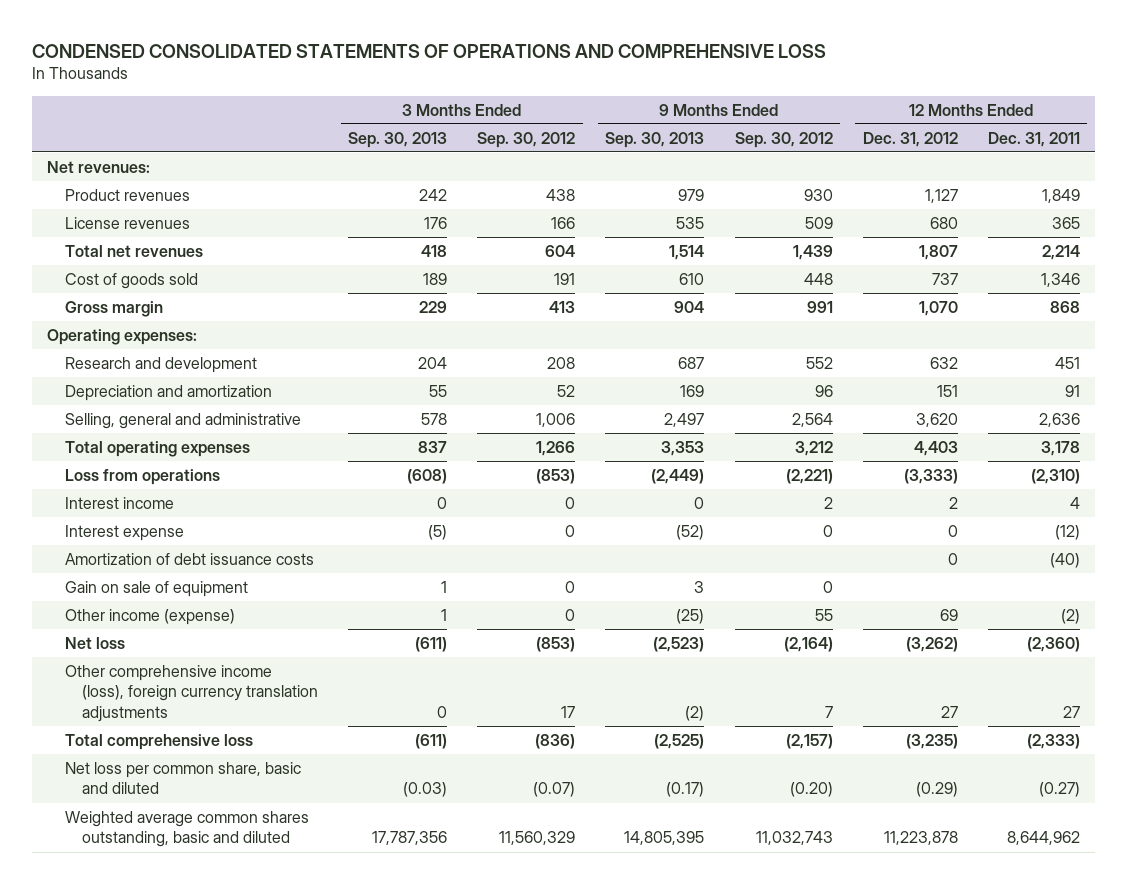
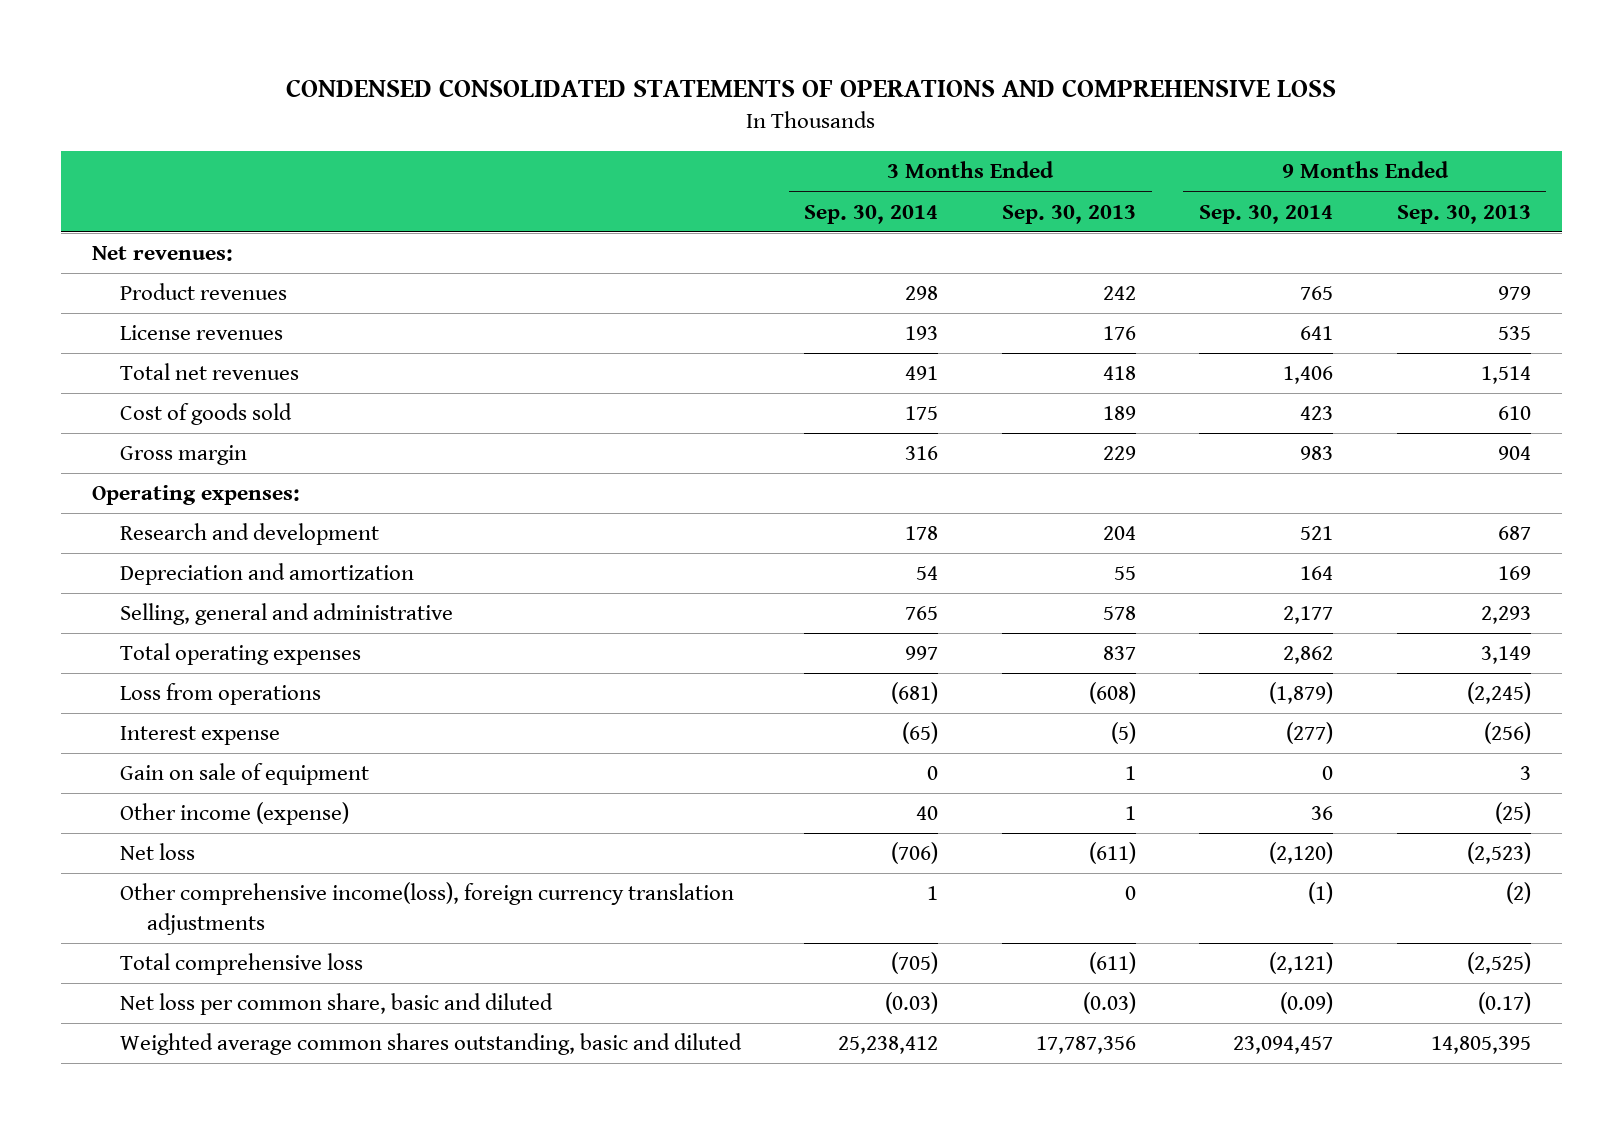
- | 3 Months Ended Sep. 30, 2013 | 3 Months Ended Sep. 30, 2012 | 9 Months Ended Sep. 30, 2013 | 9 Months Ended Sep. 30, 2012 | 12 Months Ended Dec. 31, 2012 | 12 Months Ended Dec. 31, 2011
+ | 3 Months Ended Sep. 30, 2014 | 3 Months Ended Sep. 30, 2013 | 9 Months Ended Sep. 30, 2014 | 9 Months Ended Sep. 30, 2013
- Selling, general and administrative | 578 | 1,006 | 2,497 | 2,564 | 3,620 | 2,636
- Total operating expenses | 837 | 1,266 | 3,353 | 3,212 | 4,403 | 3,178
- Loss from operations | (608) | (853) | (2,449) | (2,221) | (3,333) | (2,310)
- Interest income | 0 | 0 | 0 | 2 | 2 | 4
- Interest expense | (5) | 0 | (52) | 0 | 0 | (12)
- Amortization of debt issuance costs | | | | | 0 | (40)
+ Selling, general and administrative | 765 | 578 | 2,177 | 2,293
+ Total operating expenses | 997 | 837 | 2,862 | 3,149
+ Loss from operations | (681) | (608) | (1,879) | (2,245)
+ Interest expense | (65) | (5) | (277) | (256)
- Other comprehensive income (loss), foreign currency translation adjustments | 0 | 17 | (2) | 7 | 27 | 27
+ Other comprehensive income(loss), foreign currency translation adjustments | 1 | 0 | (1) | (2)

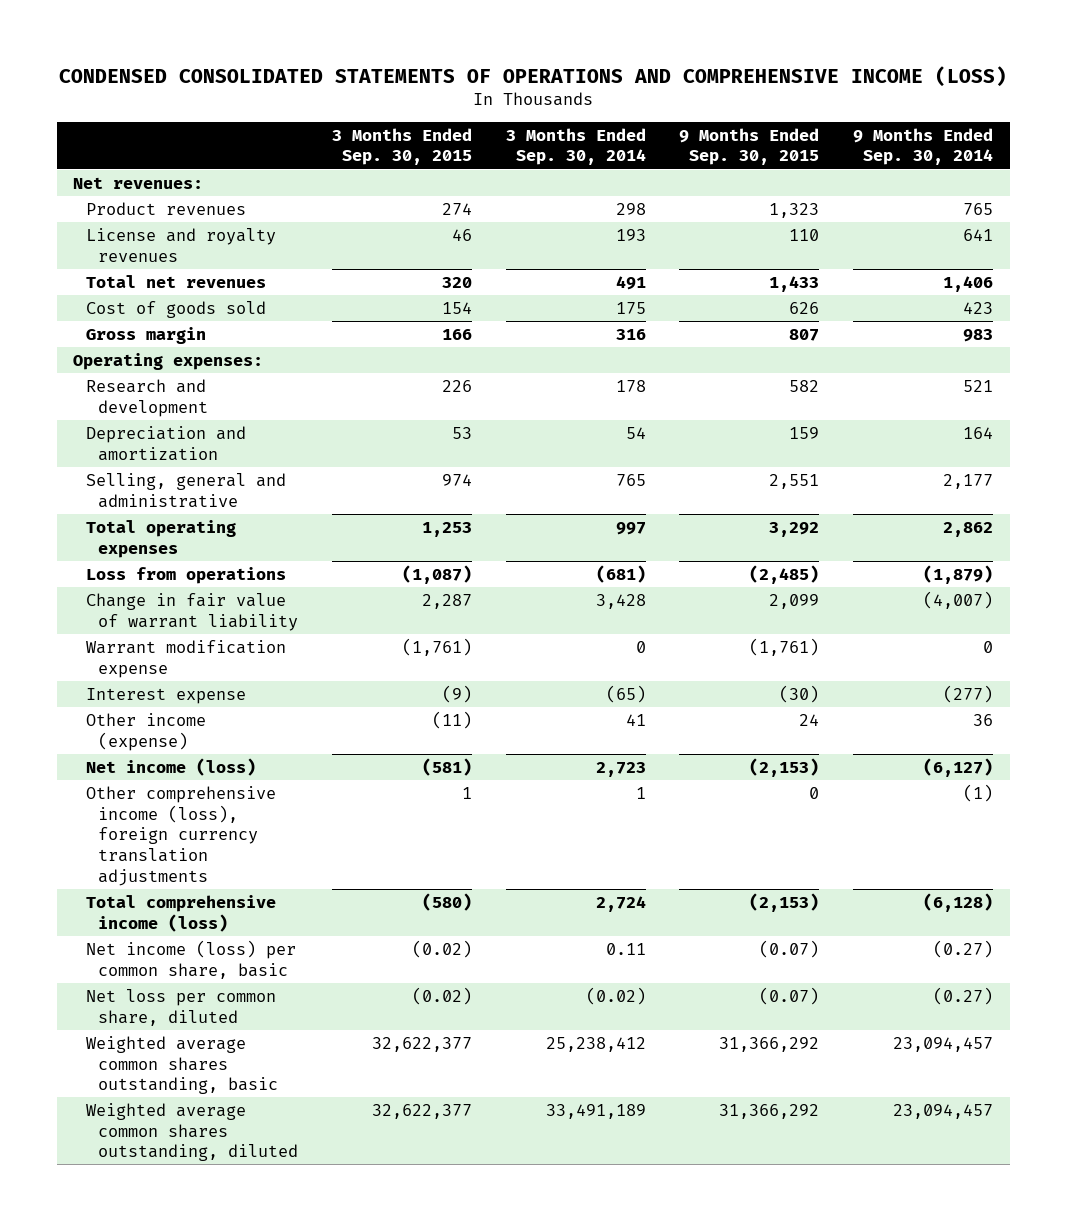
- CONDENSED CONSOLIDATED STATEMENTS OF OPERATIONS AND COMPREHENSIVE LOSS
+ CONDENSED CONSOLIDATED STATEMENTS OF OPERATIONS AND COMPREHENSIVE INCOME (LOSS)
- | 3 Months Ended Sep. 30, 2014 | 3 Months Ended Sep. 30, 2013 | 9 Months Ended Sep. 30, 2014 | 9 Months Ended Sep. 30, 2013
+ | 3 Months Ended Sep. 30, 2015 | 3 Months Ended Sep. 30, 2014 | 9 Months Ended Sep. 30, 2015 | 9 Months Ended Sep. 30, 2014
- License revenues | 193 | 176 | 641 | 535
+ License and royalty revenues | 46 | 193 | 110 | 641
+ Change in fair value of warrant liability | 2,287 | 3,428 | 2,099 | (4,007)
+ Warrant modification expense | (1,761) | 0 | (1,761) | 0
- Gain on sale of equipment | 0 | 1 | 0 | 3
- Other income (expense) | 40 | 1 | 36 | (25)
- Net loss | (706) | (611) | (2,120) | (2,523)
- Other comprehensive income(loss), foreign currency translation adjustments | 1 | 0 | (1) | (2)
- Total comprehensive loss | (705) | (611) | (2,121) | (2,525)
- Net loss per common share, basic and diluted | (0.03) | (0.03) | (0.09) | (0.17)
- Weighted average common shares outstanding, basic and diluted | 25,238,412 | 17,787,356 | 23,094,457 | 14,805,395
+ Other income (expense) | (11) | 41 | 24 | 36
+ Net income (loss) | (581) | 2,723 | (2,153) | (6,127)
+ Other comprehensive income (loss), foreign currency translation adjustments | 1 | 1 | 0 | (1)
+ Total comprehensive income (loss) | (580) | 2,724 | (2,153) | (6,128)
+ Net income (loss) per common share, basic | (0.02) | 0.11 | (0.07) | (0.27)
+ Net loss per common share, diluted | (0.02) | (0.02) | (0.07) | (0.27)
+ Weighted average common shares outstanding, basic | 32,622,377 | 25,238,412 | 31,366,292 | 23,094,457
+ Weighted average common shares outstanding, diluted | 32,622,377 | 33,491,189 | 31,366,292 | 23,094,457

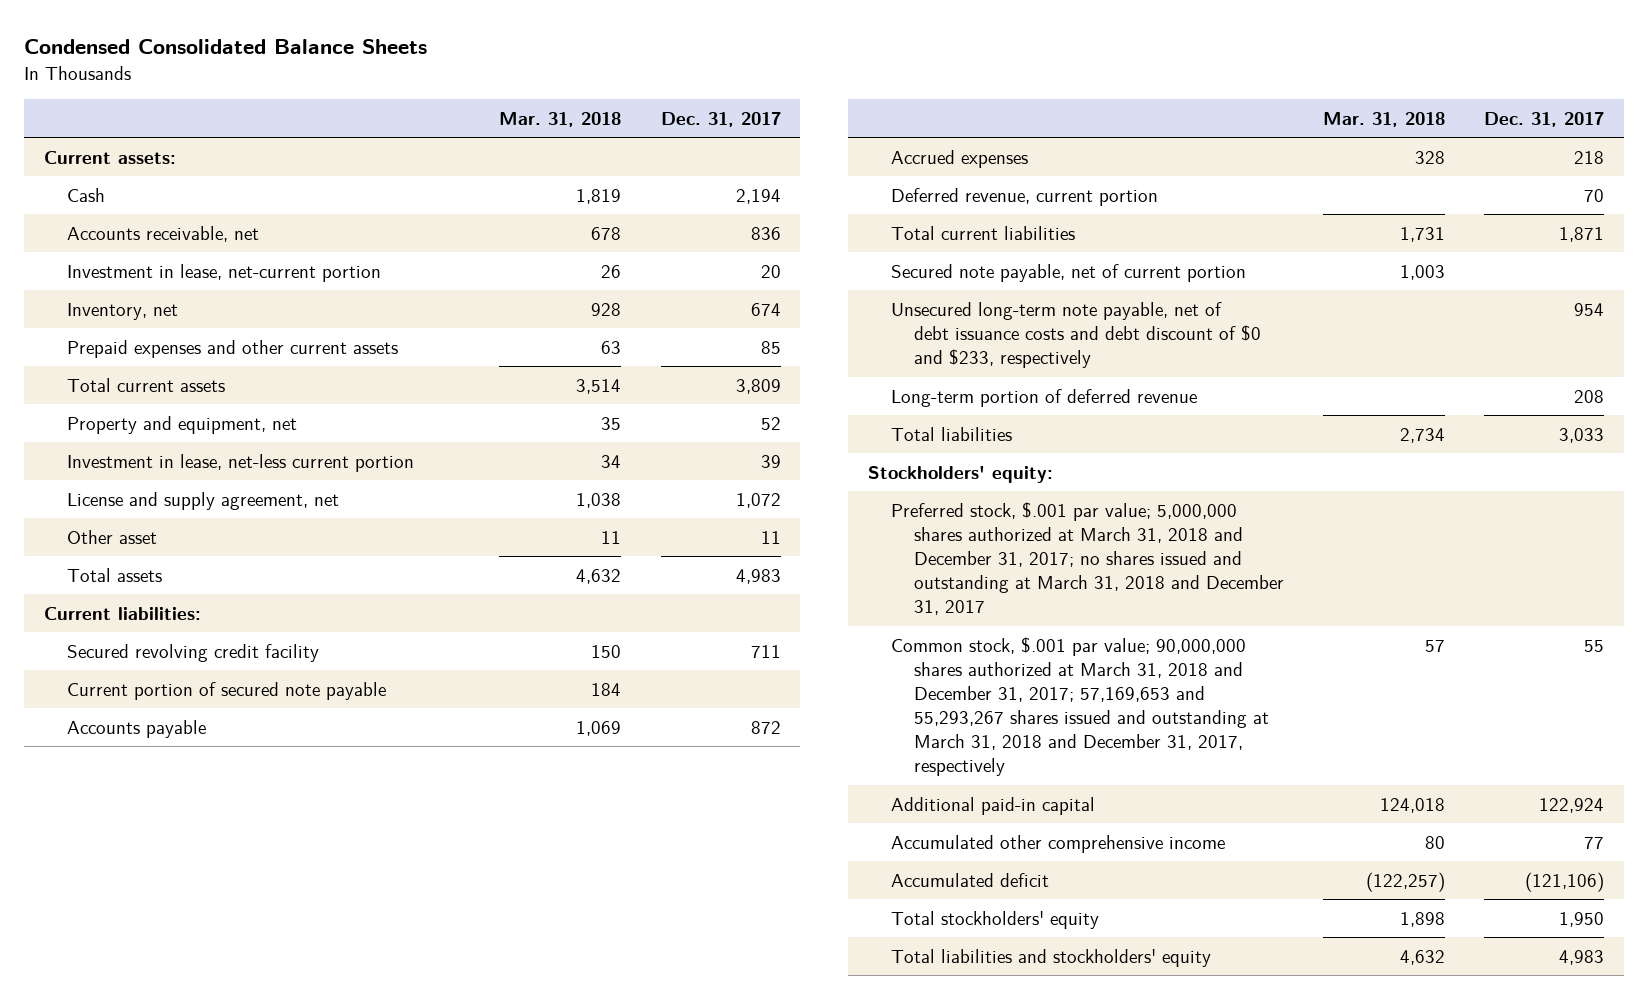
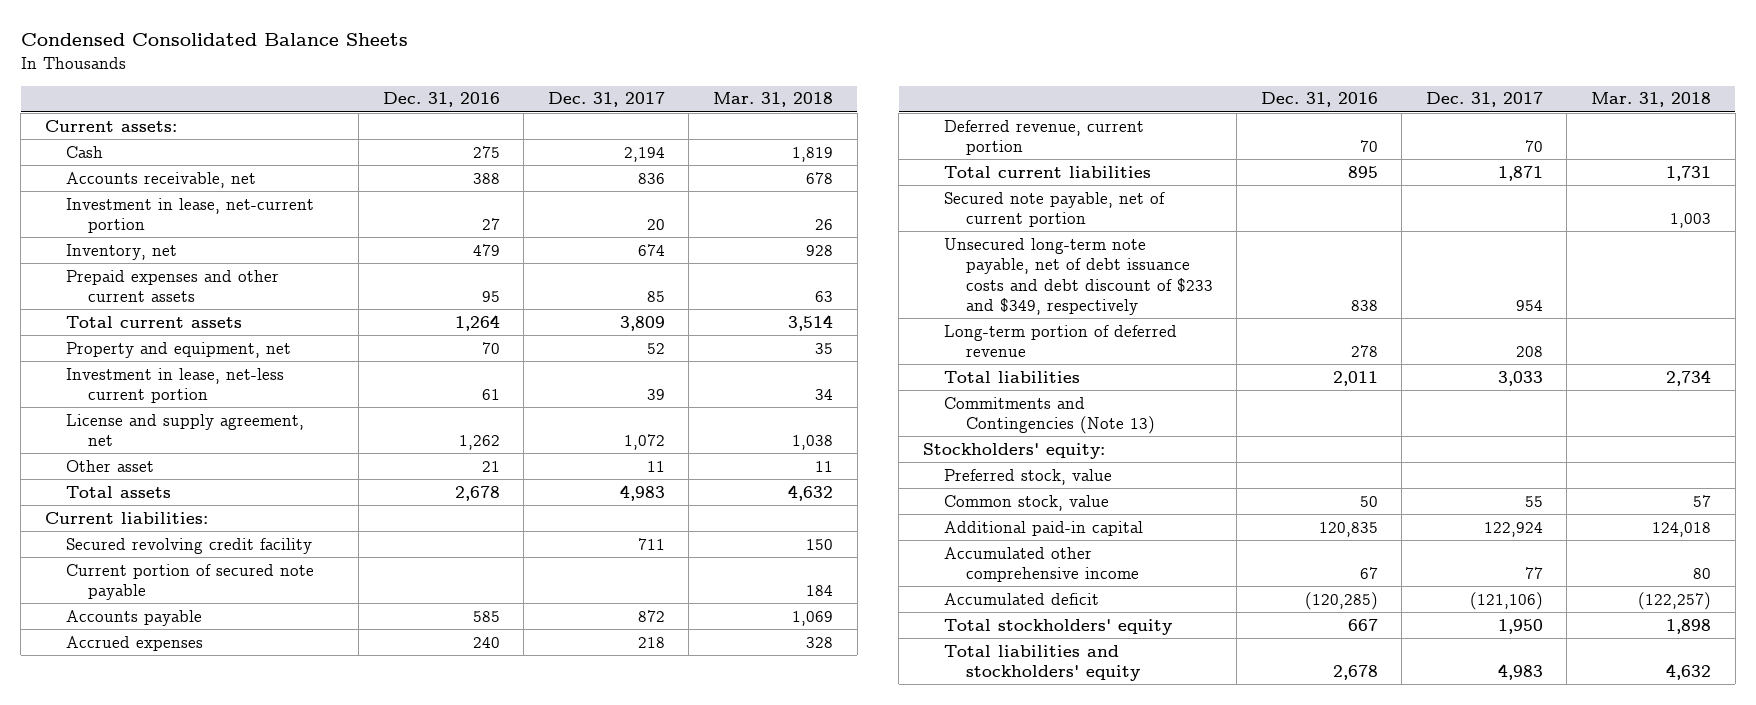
- | Mar. 31, 2018 | Dec. 31, 2017
+ | Dec. 31, 2016 | Dec. 31, 2017 | Mar. 31, 2018
- Unsecured long-term note payable, net of debt issuance costs and debt discount of $0 and $233, respectively | | 954
+ Unsecured long-term note payable, net of debt issuance costs and debt discount of $233 and $349, respectively | 838 | 954 |
+ Commitments and Contingencies (Note 13)
- Preferred stock, $.001 par value; 5,000,000 shares authorized at March 31, 2018 and December 31, 2017; no shares issued and outstanding at March 31, 2018 and December 31, 2017
- Common stock, $.001 par value; 90,000,000 shares authorized at March 31, 2018 and December 31, 2017; 57,169,653 and 55,293,267 shares issued and outstanding at March 31, 2018 and December 31, 2017, respectively | 57 | 55
+ Preferred stock, value
+ Common stock, value | 50 | 55 | 57

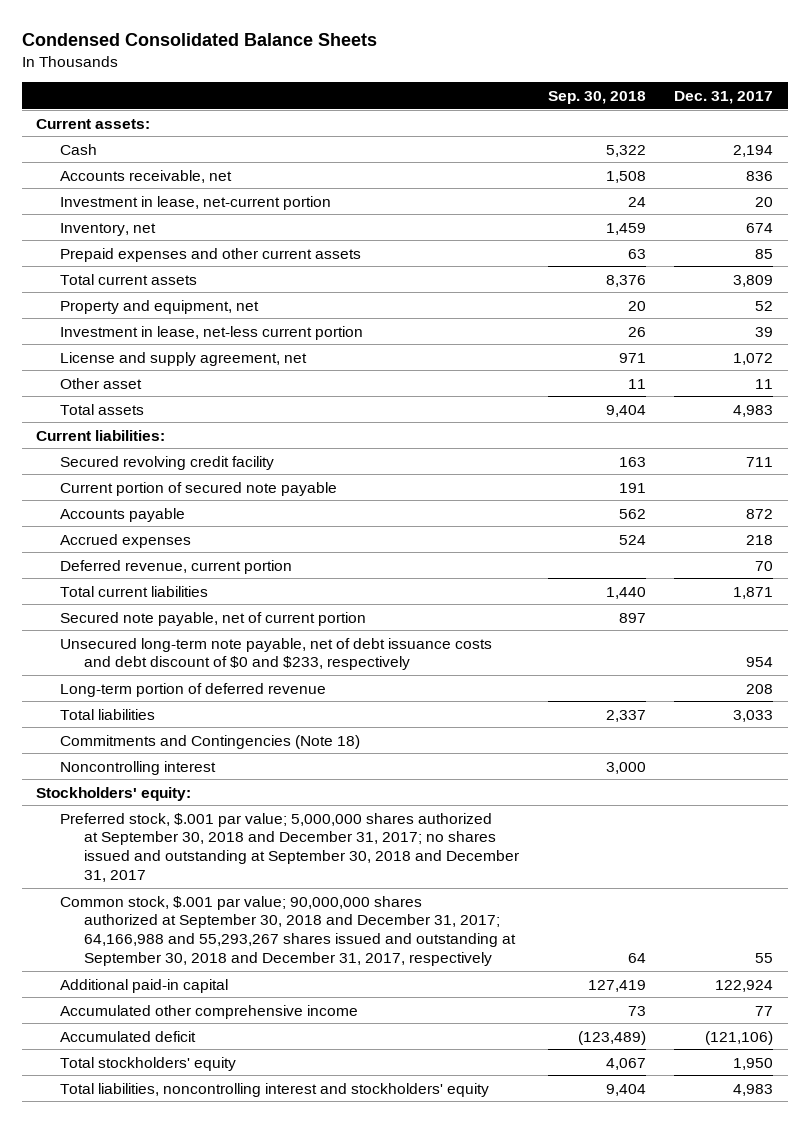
- | Dec. 31, 2016 | Dec. 31, 2017 | Mar. 31, 2018
+ | Sep. 30, 2018 | Dec. 31, 2017
- Unsecured long-term note payable, net of debt issuance costs and debt discount of $233 and $349, respectively | 838 | 954 |
+ Unsecured long-term note payable, net of debt issuance costs and debt discount of $0 and $233, respectively | | 954
- Commitments and Contingencies (Note 13)
+ Commitments and Contingencies (Note 18)
+ Noncontrolling interest | 3,000 |
- Preferred stock, value
- Common stock, value | 50 | 55 | 57
+ Preferred stock, $.001 par value; 5,000,000 shares authorized at September 30, 2018 and December 31, 2017; no shares issued and outstanding at September 30, 2018 and December 31, 2017
+ Common stock, $.001 par value; 90,000,000 shares authorized at September 30, 2018 and December 31, 2017; 64,166,988 and 55,293,267 shares issued and outstanding at September 30, 2018 and December 31, 2017, respectively | 64 | 55
- Total liabilities and stockholders' equity | 2,678 | 4,983 | 4,632
+ Total liabilities, noncontrolling interest and stockholders' equity | 9,404 | 4,983

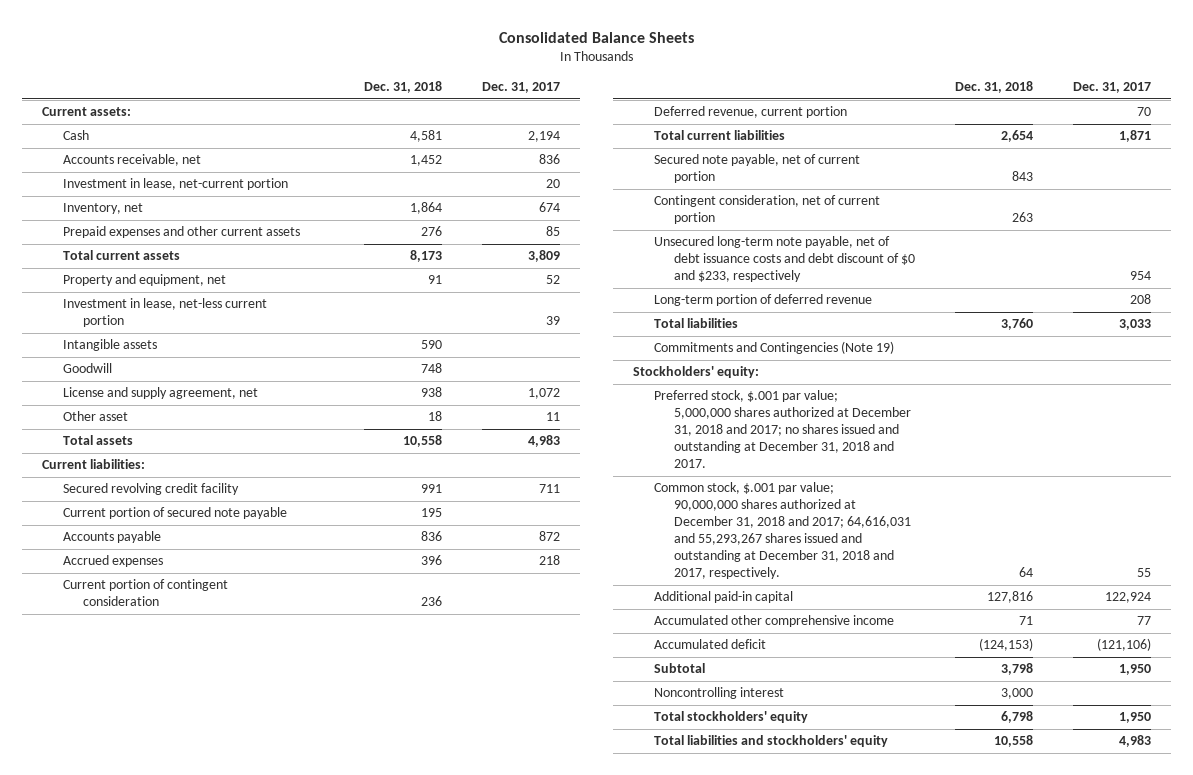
- Condensed Consolidated Balance Sheets
+ Consolidated Balance Sheets
- | Sep. 30, 2018 | Dec. 31, 2017
+ | Dec. 31, 2018 | Dec. 31, 2017
+ Intangible assets | 590 |
+ Goodwill | 748 |
+ Current portion of contingent consideration | 236 |
+ Contingent consideration, net of current portion | 263 |
- Commitments and Contingencies (Note 18)
+ Commitments and Contingencies (Note 19)
- Preferred stock, $.001 par value; 5,000,000 shares authorized at September 30, 2018 and December 31, 2017; no shares issued and outstanding at September 30, 2018 and December 31, 2017
- Common stock, $.001 par value; 90,000,000 shares authorized at September 30, 2018 and December 31, 2017; 64,166,988 and 55,293,267 shares issued and outstanding at September 30, 2018 and December 31, 2017, respectively | 64 | 55
+ Preferred stock, $.001 par value; 5,000,000 shares authorized at December 31, 2018 and 2017; no shares issued and outstanding at December 31, 2018 and 2017.
+ Common stock, $.001 par value; 90,000,000 shares authorized at December 31, 2018 and 2017; 64,616,031 and 55,293,267 shares issued and outstanding at December 31, 2018 and 2017, respectively. | 64 | 55
+ Subtotal | 3,798 | 1,950
moved down: Noncontrolling interest | 3,000 |
- Total liabilities, noncontrolling interest and stockholders' equity | 9,404 | 4,983
+ Total liabilities and stockholders' equity | 10,558 | 4,983

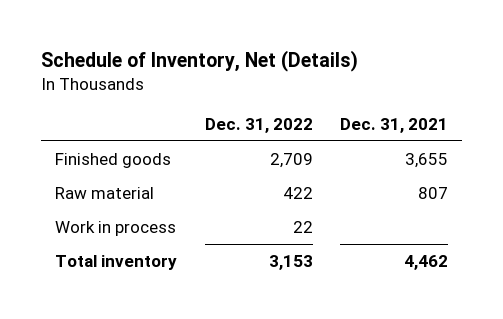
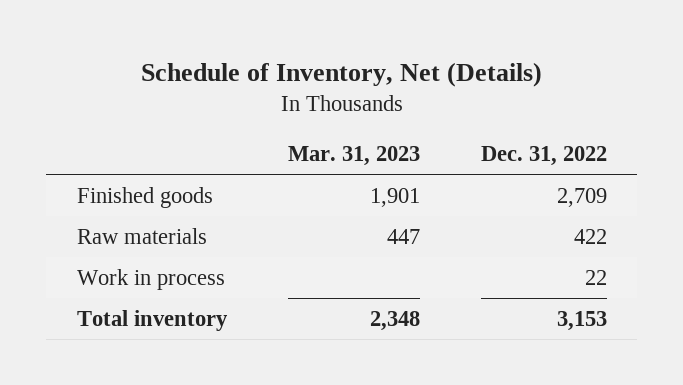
- | Dec. 31, 2022 | Dec. 31, 2021
+ | Mar. 31, 2023 | Dec. 31, 2022
- Raw material | 422 | 807
+ Raw materials | 447 | 422

